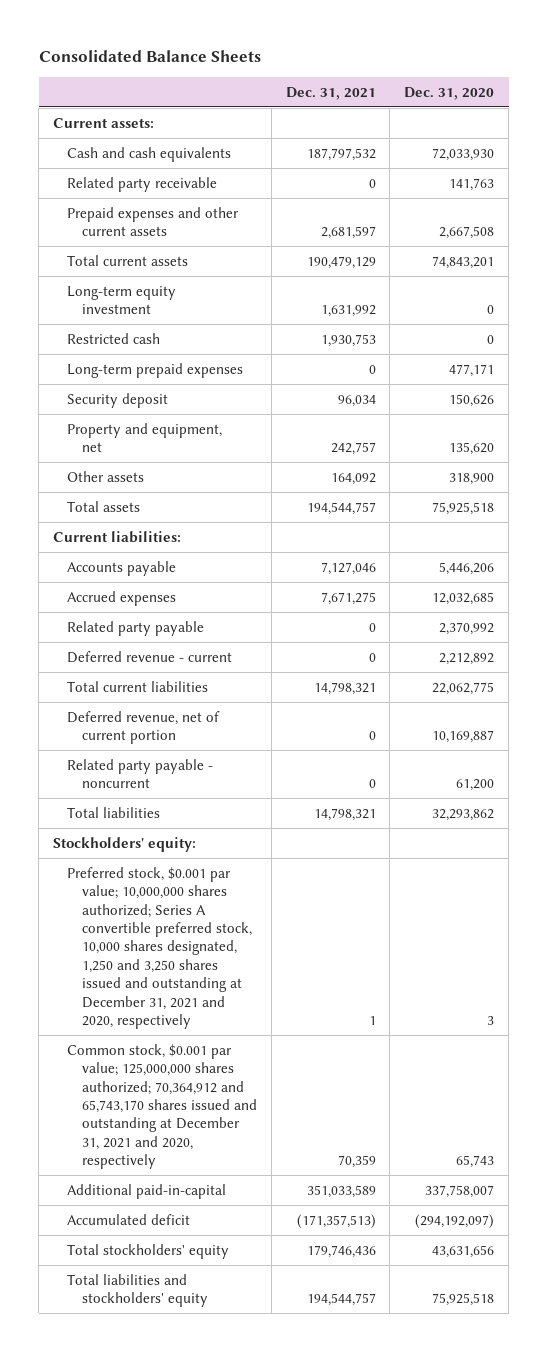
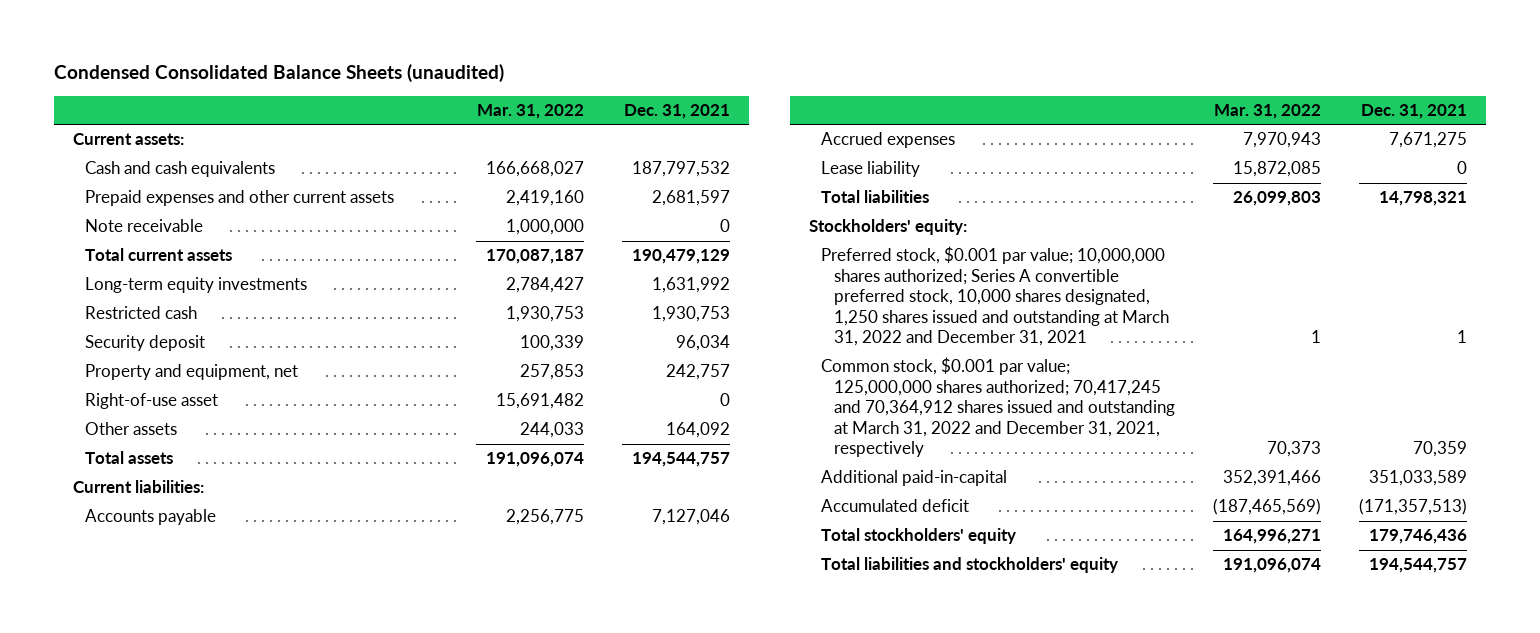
- Consolidated Balance Sheets
+ Condensed Consolidated Balance Sheets (unaudited)
- | Dec. 31, 2021 | Dec. 31, 2020
+ | Mar. 31, 2022 | Dec. 31, 2021
- Related party receivable | 0 | 141,763
+ Note receivable | 1,000,000 | 0
- Long-term equity investment | 1,631,992 | 0
+ Long-term equity investments | 2,784,427 | 1,631,992
- Long-term prepaid expenses | 0 | 477,171
+ Right-of-use asset | 15,691,482 | 0
- Related party payable | 0 | 2,370,992
- Deferred revenue - current | 0 | 2,212,892
- Total current liabilities | 14,798,321 | 22,062,775
- Deferred revenue, net of current portion | 0 | 10,169,887
- Related party payable - noncurrent | 0 | 61,200
+ Lease liability | 15,872,085 | 0
- Preferred stock, $0.001 par value; 10,000,000 shares authorized; Series A convertible preferred stock, 10,000 shares designated, 1,250 and 3,250 shares issued and outstanding at December 31, 2021 and 2020, respectively | 1 | 3
- Common stock, $0.001 par value; 125,000,000 shares authorized; 70,364,912 and 65,743,170 shares issued and outstanding at December 31, 2021 and 2020, respectively | 70,359 | 65,743
+ Preferred stock, $0.001 par value; 10,000,000 shares authorized; Series A convertible preferred stock, 10,000 shares designated, 1,250 shares issued and outstanding at March 31, 2022 and December 31, 2021 | 1 | 1
+ Common stock, $0.001 par value; 125,000,000 shares authorized; 70,417,245 and 70,364,912 shares issued and outstanding at March 31, 2022 and December 31, 2021, respectively | 70,373 | 70,359

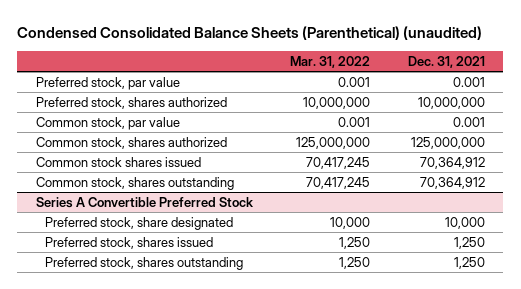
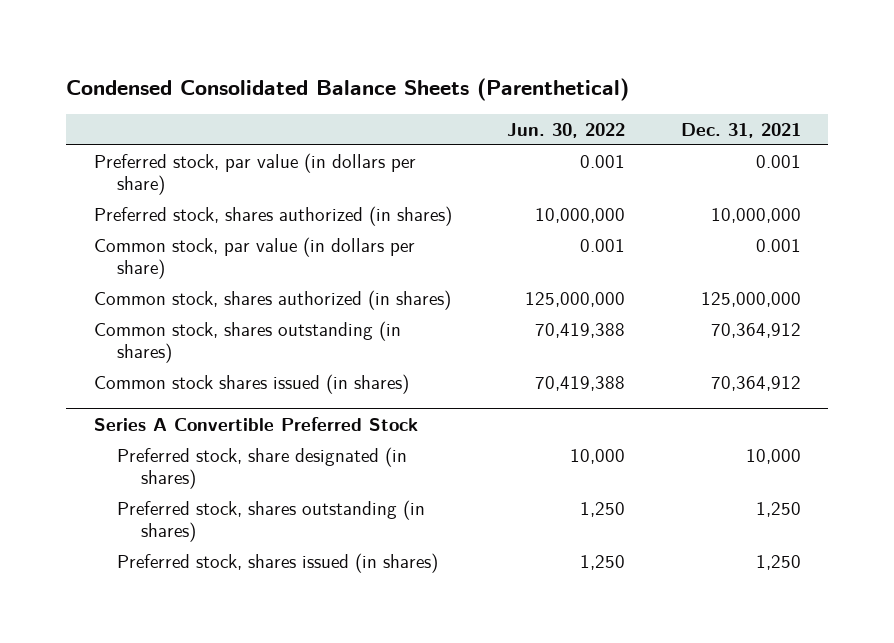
- Condensed Consolidated Balance Sheets (Parenthetical) (unaudited)
+ Condensed Consolidated Balance Sheets (Parenthetical)
- | Mar. 31, 2022 | Dec. 31, 2021
+ | Jun. 30, 2022 | Dec. 31, 2021
- Preferred stock, par value | 0.001 | 0.001
- Preferred stock, shares authorized | 10,000,000 | 10,000,000
- Common stock, par value | 0.001 | 0.001
- Common stock, shares authorized | 125,000,000 | 125,000,000
- Common stock shares issued | 70,417,245 | 70,364,912
- Common stock, shares outstanding | 70,417,245 | 70,364,912
+ Preferred stock, par value (in dollars per share) | 0.001 | 0.001
+ Preferred stock, shares authorized (in shares) | 10,000,000 | 10,000,000
+ Common stock, par value (in dollars per share) | 0.001 | 0.001
+ Common stock, shares authorized (in shares) | 125,000,000 | 125,000,000
+ Common stock, shares outstanding (in shares) | 70,419,388 | 70,364,912
+ Common stock shares issued (in shares) | 70,419,388 | 70,364,912
@ Series A Convertible Preferred Stock
- Preferred stock, share designated | 10,000 | 10,000
- Preferred stock, shares issued | 1,250 | 1,250
- Preferred stock, shares outstanding | 1,250 | 1,250
+ Preferred stock, share designated (in shares) | 10,000 | 10,000
+ Preferred stock, shares outstanding (in shares) | 1,250 | 1,250
+ Preferred stock, shares issued (in shares) | 1,250 | 1,250

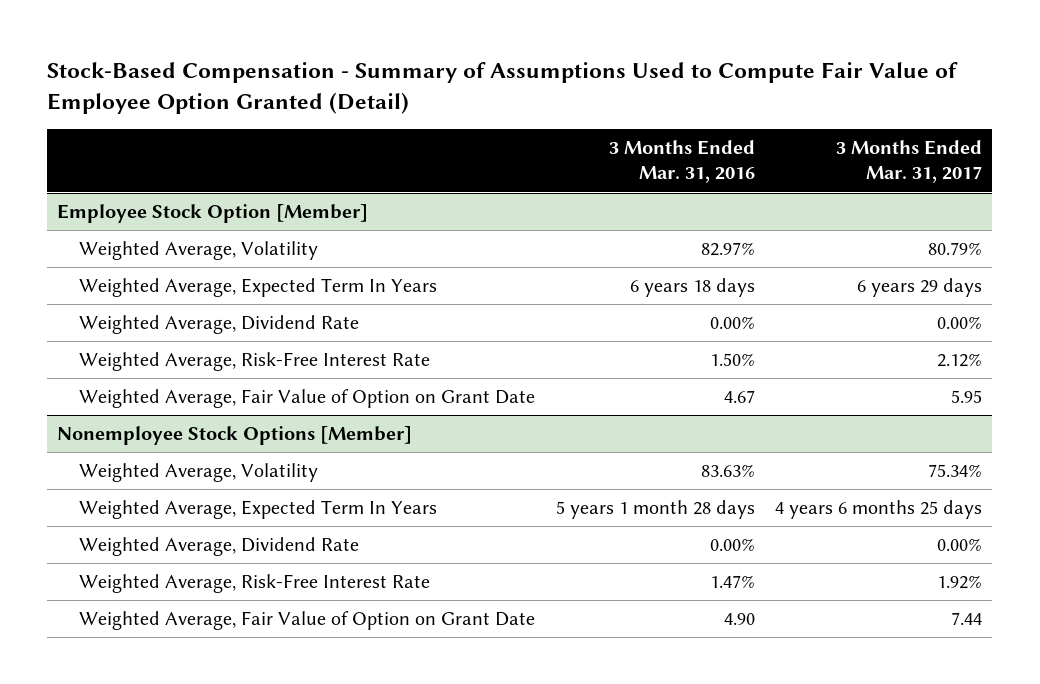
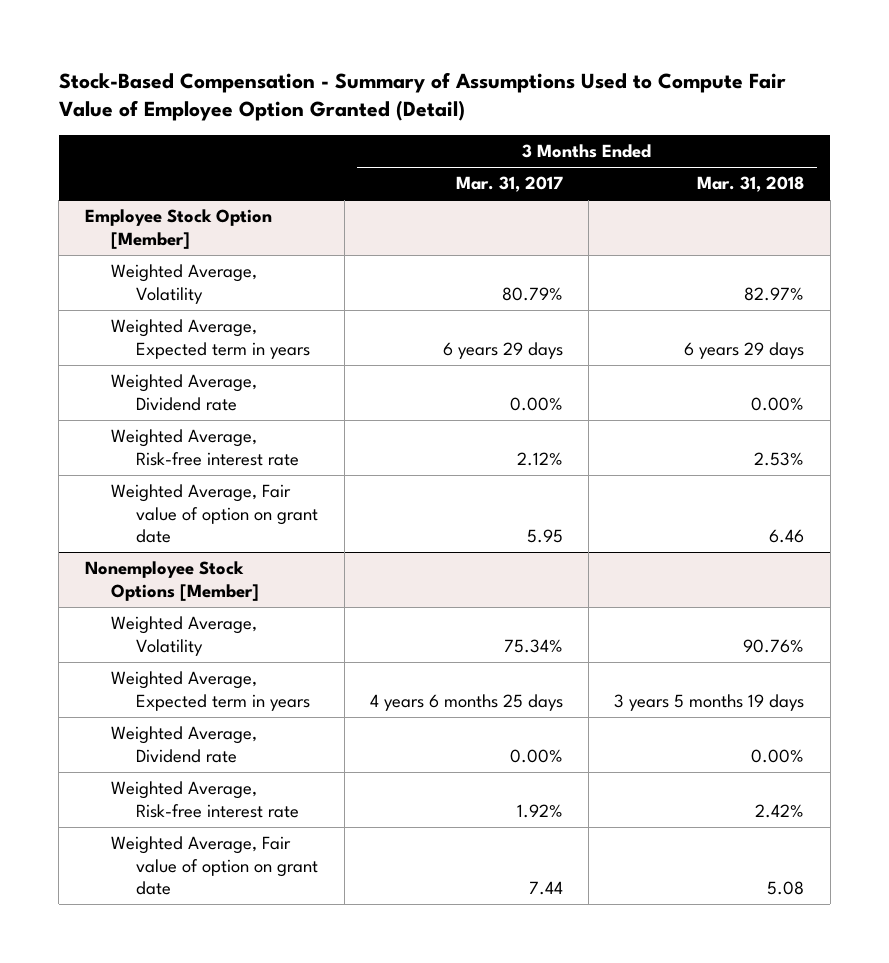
- | 3 Months Ended Mar. 31, 2016 | 3 Months Ended Mar. 31, 2017
+ | 3 Months Ended Mar. 31, 2017 | 3 Months Ended Mar. 31, 2018
@ Employee Stock Option [Member]
- Weighted Average, Expected Term In Years | 6 years 18 days | 6 years 29 days
- Weighted Average, Dividend Rate | 0.00% | 0.00%
- Weighted Average, Risk-Free Interest Rate | 1.50% | 2.12%
- Weighted Average, Fair Value of Option on Grant Date | 4.67 | 5.95
+ Weighted Average, Expected term in years | 6 years 29 days | 6 years 29 days
+ Weighted Average, Dividend rate | 0.00% | 0.00%
+ Weighted Average, Risk-free interest rate | 2.12% | 2.53%
+ Weighted Average, Fair value of option on grant date | 5.95 | 6.46
@ Nonemployee Stock Options [Member]
- Weighted Average, Expected Term In Years | 5 years 1 month 28 days | 4 years 6 months 25 days
- Weighted Average, Dividend Rate | 0.00% | 0.00%
- Weighted Average, Risk-Free Interest Rate | 1.47% | 1.92%
- Weighted Average, Fair Value of Option on Grant Date | 4.90 | 7.44
+ Weighted Average, Expected term in years | 4 years 6 months 25 days | 3 years 5 months 19 days
+ Weighted Average, Dividend rate | 0.00% | 0.00%
+ Weighted Average, Risk-free interest rate | 1.92% | 2.42%
+ Weighted Average, Fair value of option on grant date | 7.44 | 5.08

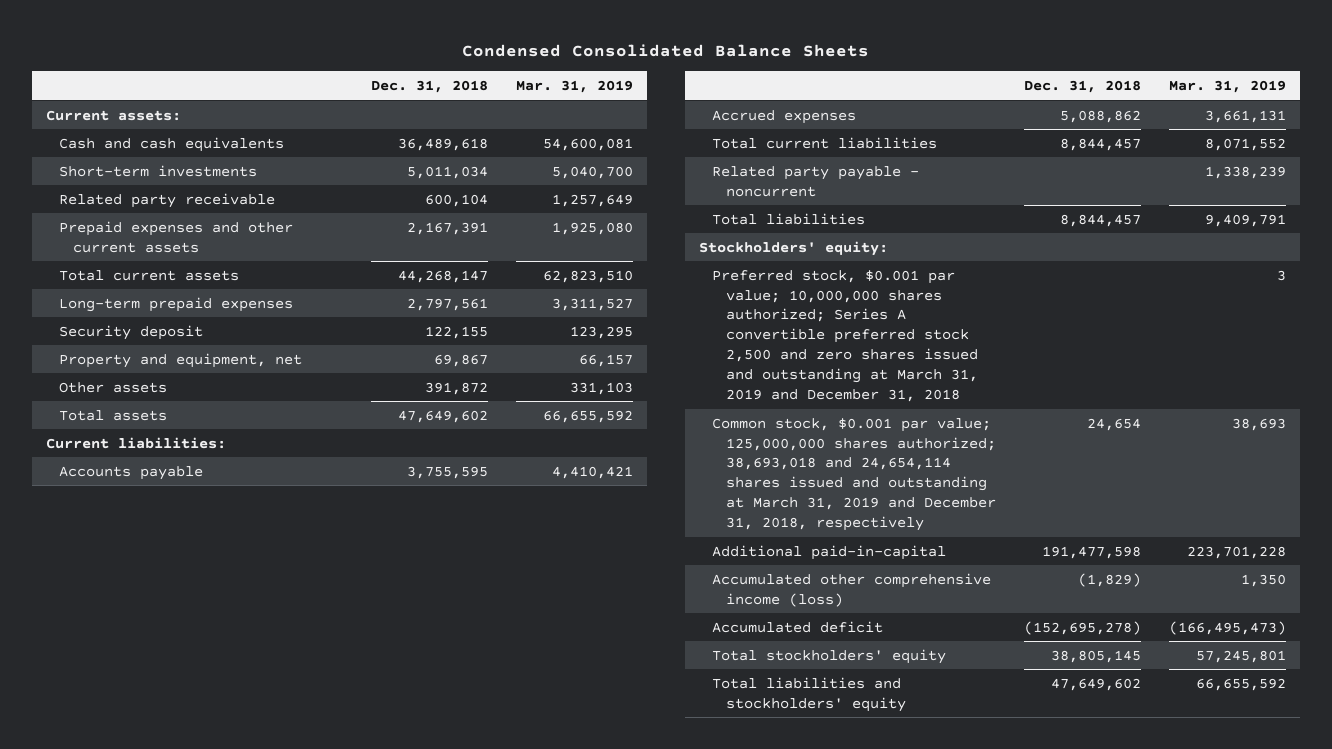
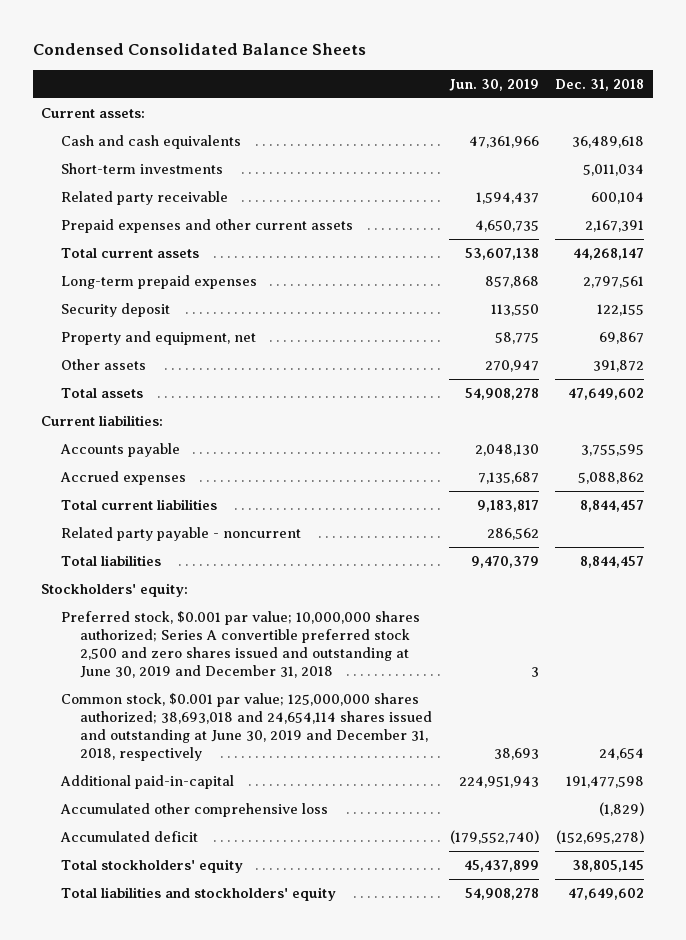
- | Dec. 31, 2018 | Mar. 31, 2019
+ | Jun. 30, 2019 | Dec. 31, 2018
- Preferred stock, $0.001 par value; 10,000,000 shares authorized; Series A convertible preferred stock 2,500 and zero shares issued and outstanding at March 31, 2019 and December 31, 2018 | | 3
- Common stock, $0.001 par value; 125,000,000 shares authorized; 38,693,018 and 24,654,114 shares issued and outstanding at March 31, 2019 and December 31, 2018, respectively | 24,654 | 38,693
+ Preferred stock, $0.001 par value; 10,000,000 shares authorized; Series A convertible preferred stock 2,500 and zero shares issued and outstanding at June 30, 2019 and December 31, 2018 | 3 |
+ Common stock, $0.001 par value; 125,000,000 shares authorized; 38,693,018 and 24,654,114 shares issued and outstanding at June 30, 2019 and December 31, 2018, respectively | 38,693 | 24,654
- Accumulated other comprehensive income (loss) | (1,829) | 1,350
+ Accumulated other comprehensive loss | | (1,829)

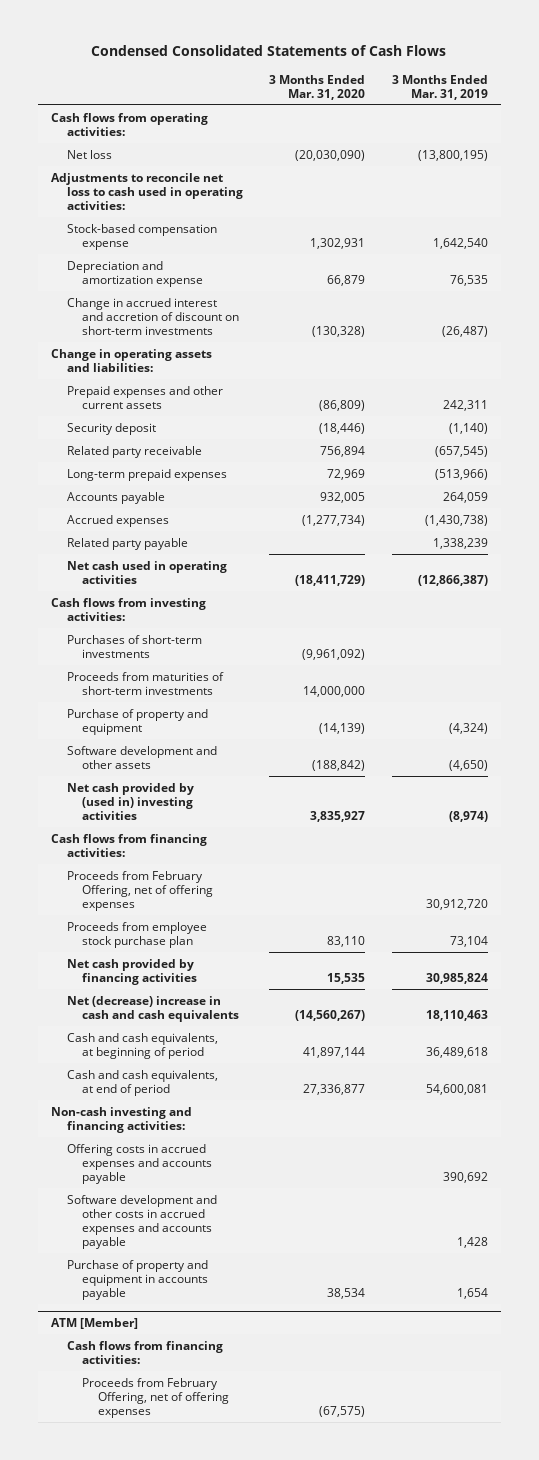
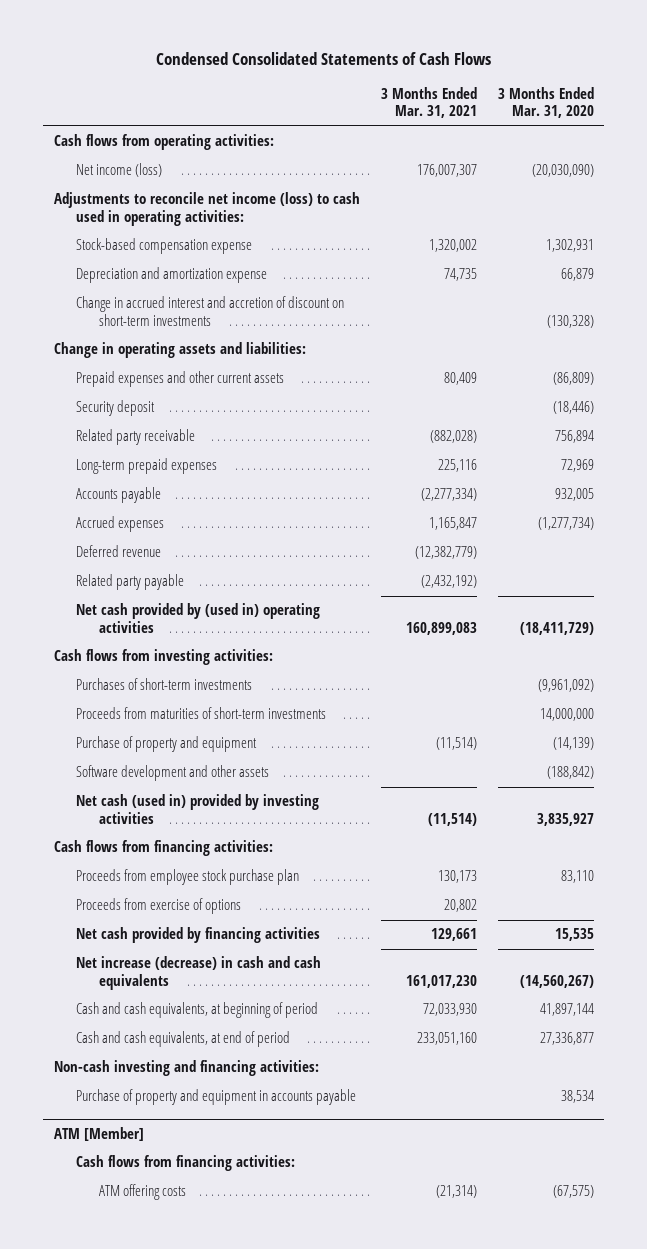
- | 3 Months Ended Mar. 31, 2020 | 3 Months Ended Mar. 31, 2019
+ | 3 Months Ended Mar. 31, 2021 | 3 Months Ended Mar. 31, 2020
- Net loss | (20,030,090) | (13,800,195)
- Adjustments to reconcile net loss to cash used in operating activities:
+ Net income (loss) | 176,007,307 | (20,030,090)
+ Adjustments to reconcile net income (loss) to cash used in operating activities:
+ Deferred revenue | (12,382,779) |
- Net cash used in operating activities | (18,411,729) | (12,866,387)
+ Net cash provided by (used in) operating activities | 160,899,083 | (18,411,729)
- Net cash provided by (used in) investing activities | 3,835,927 | (8,974)
+ Net cash (used in) provided by investing activities | (11,514) | 3,835,927
- Proceeds from February Offering, net of offering expenses | | 30,912,720
+ Proceeds from exercise of options | 20,802 |
- Net (decrease) increase in cash and cash equivalents | (14,560,267) | 18,110,463
+ Net increase (decrease) in cash and cash equivalents | 161,017,230 | (14,560,267)
- Offering costs in accrued expenses and accounts payable | | 390,692
- Software development and other costs in accrued expenses and accounts payable | | 1,428
@ ATM [Member]
- Proceeds from February Offering, net of offering expenses | (67,575) |
+ ATM offering costs | (21,314) | (67,575)

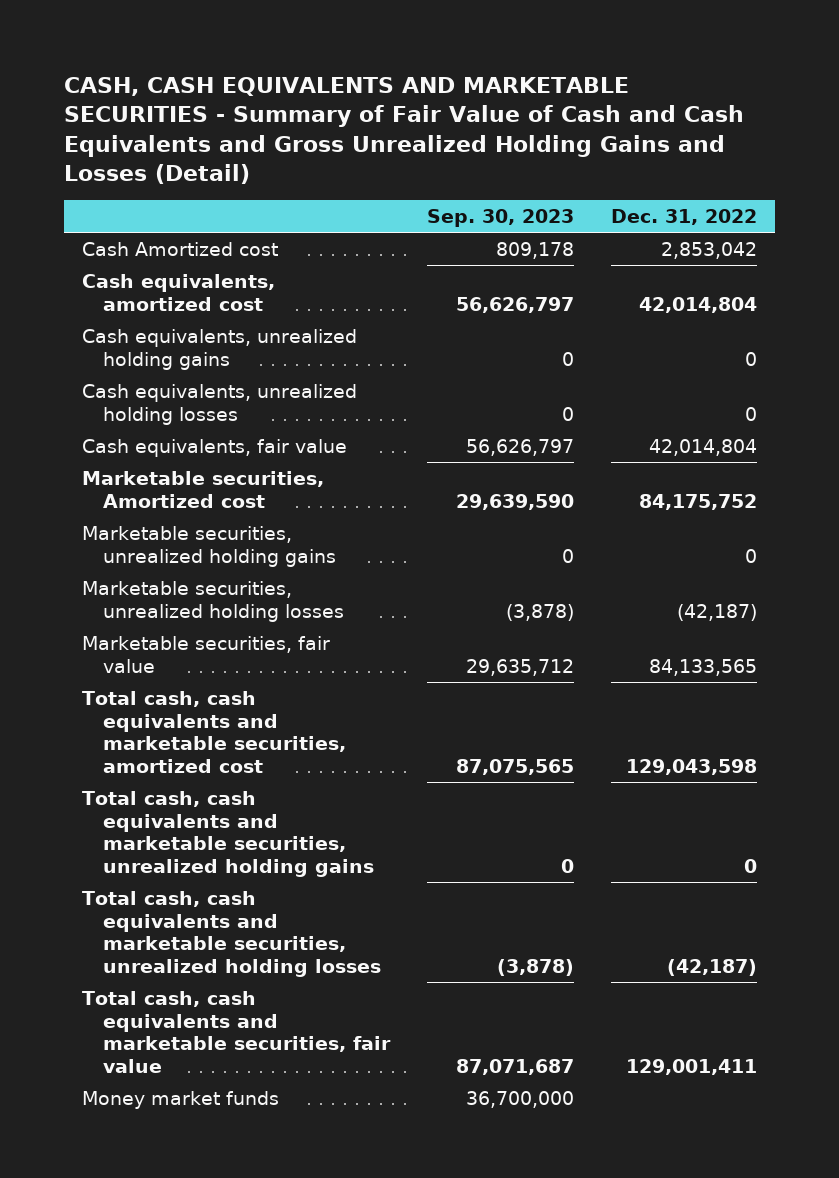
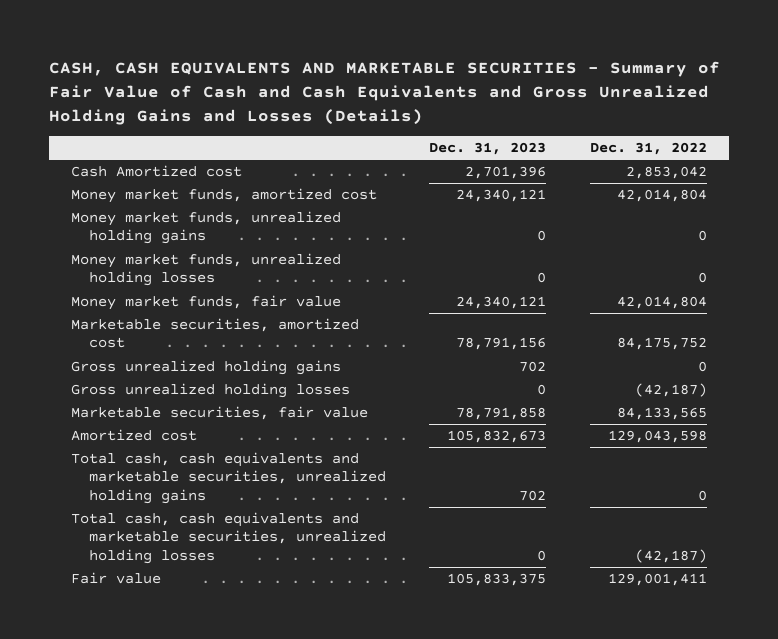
- CASH, CASH EQUIVALENTS AND MARKETABLE SECURITIES - Summary of Fair Value of Cash and Cash Equivalents and Gross Unrealized Holding Gains and Losses (Detail)
+ CASH, CASH EQUIVALENTS AND MARKETABLE SECURITIES - Summary of Fair Value of Cash and Cash Equivalents and Gross Unrealized Holding Gains and Losses (Details)
- | Sep. 30, 2023 | Dec. 31, 2022
+ | Dec. 31, 2023 | Dec. 31, 2022
- Cash equivalents, amortized cost | 56,626,797 | 42,014,804
- Cash equivalents, unrealized holding gains | 0 | 0
- Cash equivalents, unrealized holding losses | 0 | 0
- Cash equivalents, fair value | 56,626,797 | 42,014,804
- Marketable securities, Amortized cost | 29,639,590 | 84,175,752
- Marketable securities, unrealized holding gains | 0 | 0
- Marketable securities, unrealized holding losses | (3,878) | (42,187)
+ Money market funds, amortized cost | 24,340,121 | 42,014,804
+ Money market funds, unrealized holding gains | 0 | 0
+ Money market funds, unrealized holding losses | 0 | 0
+ Money market funds, fair value | 24,340,121 | 42,014,804
+ Marketable securities, amortized cost | 78,791,156 | 84,175,752
+ Gross unrealized holding gains | 702 | 0
+ Gross unrealized holding losses | 0 | (42,187)
- Total cash, cash equivalents and marketable securities, amortized cost | 87,075,565 | 129,043,598
+ Amortized cost | 105,832,673 | 129,043,598
- Total cash, cash equivalents and marketable securities, fair value | 87,071,687 | 129,001,411
- Money market funds | 36,700,000 |
+ Fair value | 105,833,375 | 129,001,411

